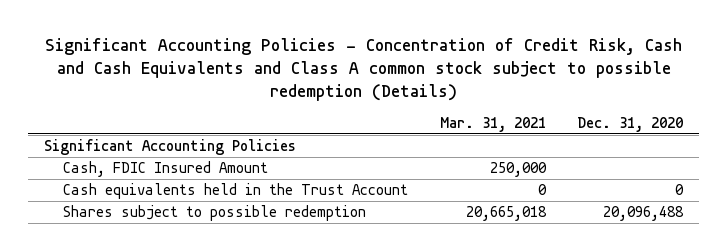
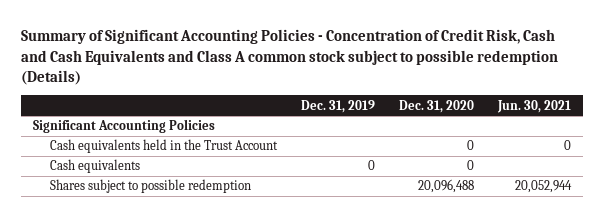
- Significant Accounting Policies - Concentration of Credit Risk, Cash and Cash Equivalents and Class A common stock subject to possible redemption (Details)
+ Summary of Significant Accounting Policies - Concentration of Credit Risk, Cash and Cash Equivalents and Class A common stock subject to possible redemption (Details)
- | Mar. 31, 2021 | Dec. 31, 2020
+ | Dec. 31, 2019 | Dec. 31, 2020 | Jun. 30, 2021
- Cash, FDIC Insured Amount | 250,000 |
+ Cash equivalents | 0 | 0 |

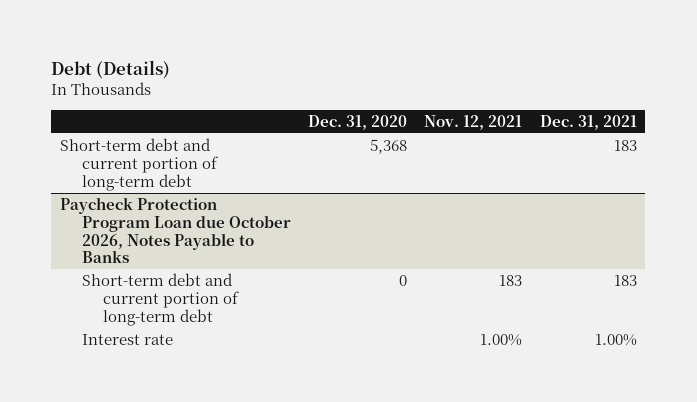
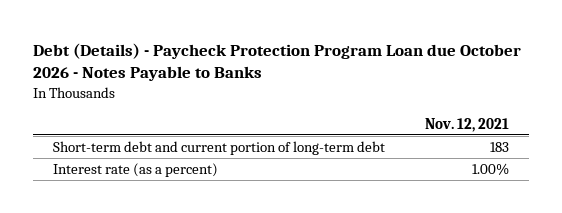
- Debt (Details)
+ Debt (Details) - Paycheck Protection Program Loan due October 2026 - Notes Payable to Banks
- | Dec. 31, 2020 | Nov. 12, 2021 | Dec. 31, 2021
+ | Nov. 12, 2021
- Short-term debt and current portion of long-term debt | 5,368 | | 183
- Paycheck Protection Program Loan due October 2026, Notes Payable to Banks
- Interest rate | | 1.00% | 1.00%
+ Interest rate (as a percent) | 1.00%

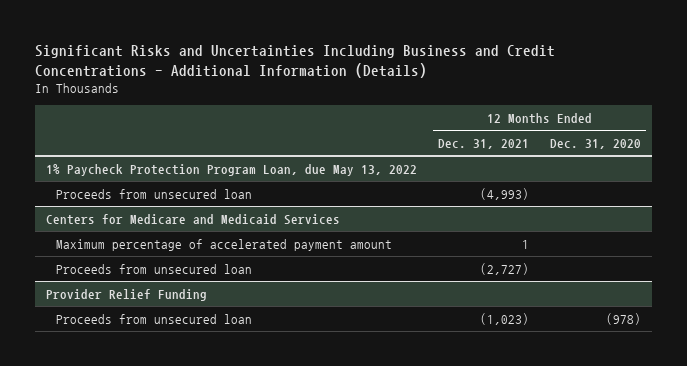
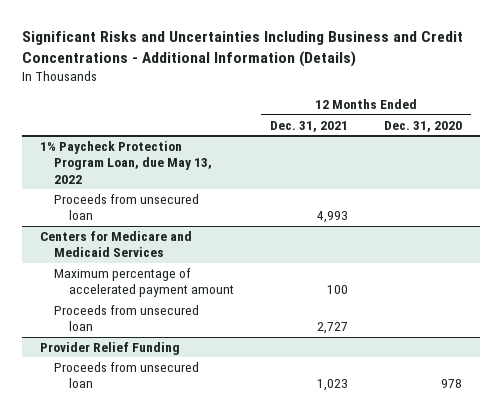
@ 1% Paycheck Protection Program Loan, due May 13, 2022
- Proceeds from unsecured loan | (4,993) |
+ Proceeds from unsecured loan | 4,993 |
@ Centers for Medicare and Medicaid Services
- Maximum percentage of accelerated payment amount | 1 |
- Proceeds from unsecured loan | (2,727) |
+ Maximum percentage of accelerated payment amount | 100 |
+ Proceeds from unsecured loan | 2,727 |
@ Provider Relief Funding
- Proceeds from unsecured loan | (1,023) | (978)
+ Proceeds from unsecured loan | 1,023 | 978

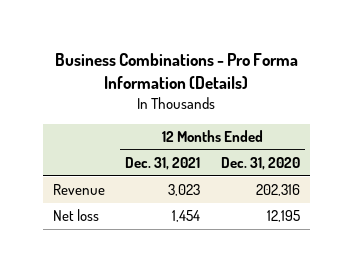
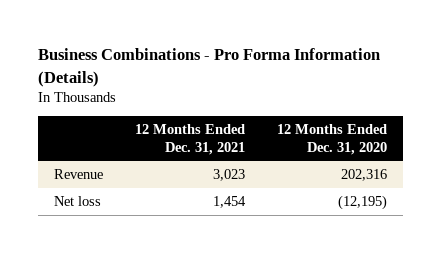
- Net loss | 1,454 | 12,195
+ Net loss | 1,454 | (12,195)

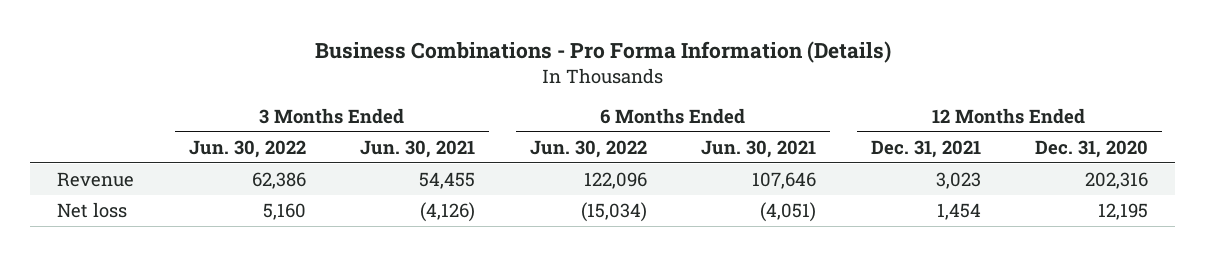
- | 12 Months Ended Dec. 31, 2021 | 12 Months Ended Dec. 31, 2020
+ | 3 Months Ended Jun. 30, 2022 | 3 Months Ended Jun. 30, 2021 | 6 Months Ended Jun. 30, 2022 | 6 Months Ended Jun. 30, 2021 | 12 Months Ended Dec. 31, 2021 | 12 Months Ended Dec. 31, 2020
- Net loss | 1,454 | (12,195)
+ Net loss | 5,160 | (4,126) | (15,034) | (4,051) | 1,454 | 12,195

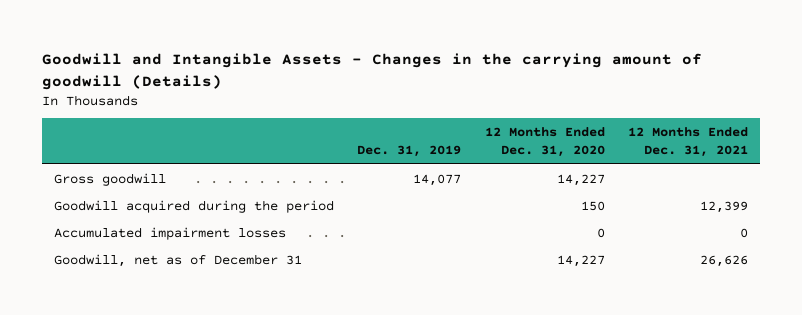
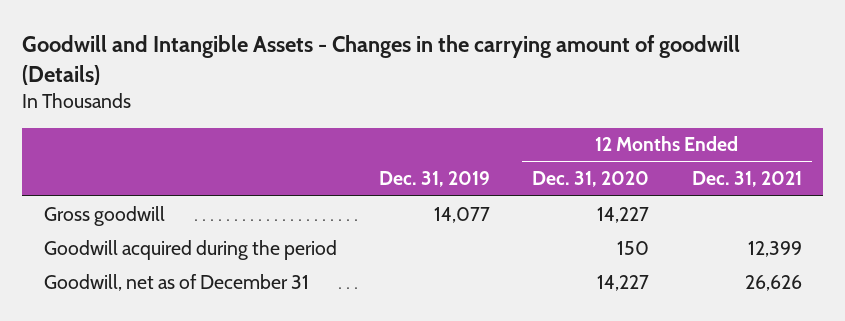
- Accumulated impairment losses | | 0 | 0

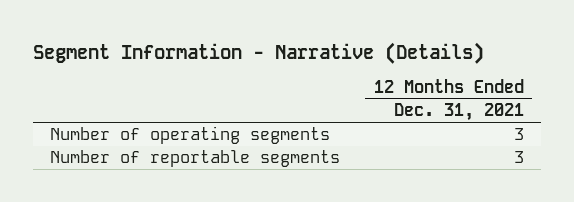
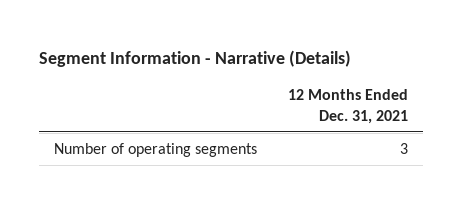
- Number of reportable segments | 3

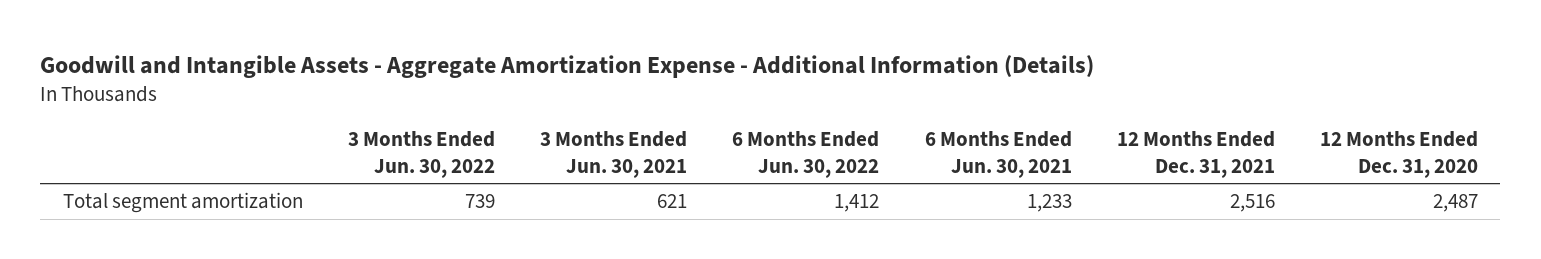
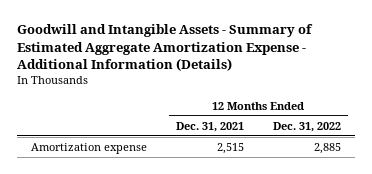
- Goodwill and Intangible Assets - Aggregate Amortization Expense - Additional Information (Details)
+ Goodwill and Intangible Assets - Summary of Estimated Aggregate Amortization Expense - Additional Information (Details)
- | 3 Months Ended Jun. 30, 2022 | 3 Months Ended Jun. 30, 2021 | 6 Months Ended Jun. 30, 2022 | 6 Months Ended Jun. 30, 2021 | 12 Months Ended Dec. 31, 2021 | 12 Months Ended Dec. 31, 2020
+ | 12 Months Ended Dec. 31, 2021 | 12 Months Ended Dec. 31, 2022
- Total segment amortization | 739 | 621 | 1,412 | 1,233 | 2,516 | 2,487
+ Amortization expense | 2,515 | 2,885

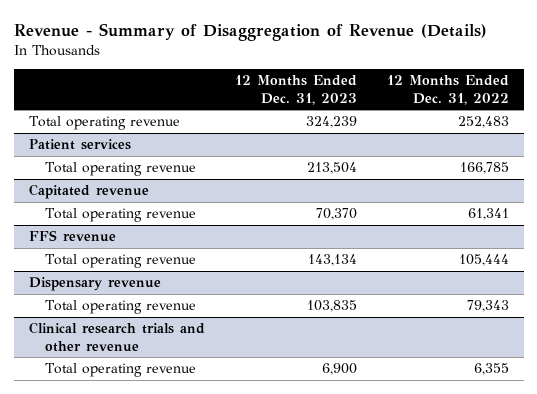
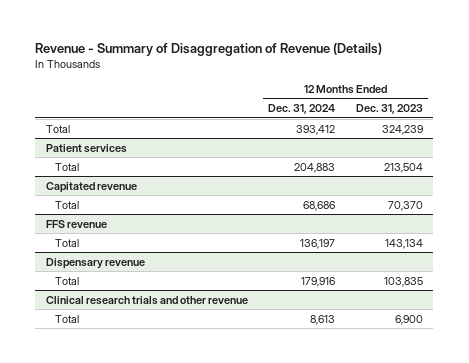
- | 12 Months Ended Dec. 31, 2023 | 12 Months Ended Dec. 31, 2022
+ | 12 Months Ended Dec. 31, 2024 | 12 Months Ended Dec. 31, 2023
- Total operating revenue | 324,239 | 252,483
+ Total | 393,412 | 324,239
@ Patient services
- Total operating revenue | 213,504 | 166,785
+ Total | 204,883 | 213,504
@ Capitated revenue
- Total operating revenue | 70,370 | 61,341
+ Total | 68,686 | 70,370
@ FFS revenue
- Total operating revenue | 143,134 | 105,444
+ Total | 136,197 | 143,134
@ Dispensary revenue
- Total operating revenue | 103,835 | 79,343
+ Total | 179,916 | 103,835
@ Clinical research trials and other revenue
- Total operating revenue | 6,900 | 6,355
+ Total | 8,613 | 6,900

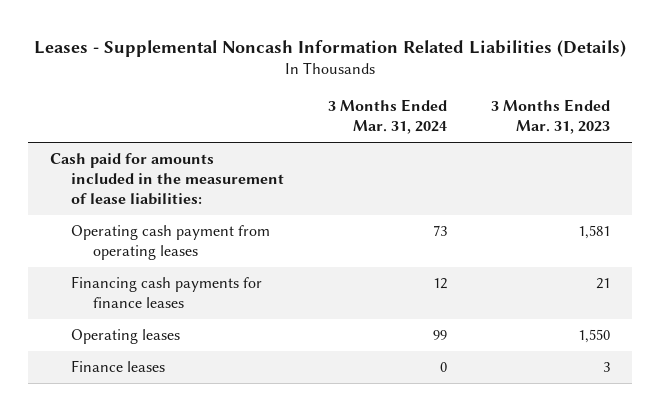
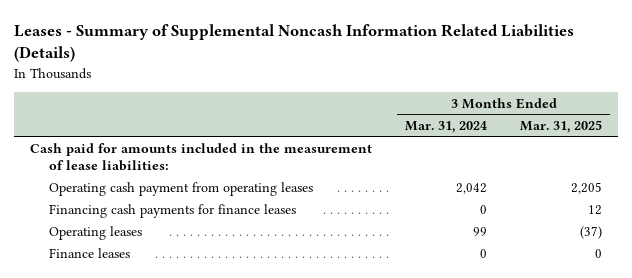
- Leases - Supplemental Noncash Information Related Liabilities (Details)
+ Leases - Summary of Supplemental Noncash Information Related Liabilities (Details)
- | 3 Months Ended Mar. 31, 2024 | 3 Months Ended Mar. 31, 2023
+ | 3 Months Ended Mar. 31, 2024 | 3 Months Ended Mar. 31, 2025
- Operating cash payment from operating leases | 73 | 1,581
- Financing cash payments for finance leases | 12 | 21
+ Operating cash payment from operating leases | 2,042 | 2,205
+ Financing cash payments for finance leases | 0 | 12

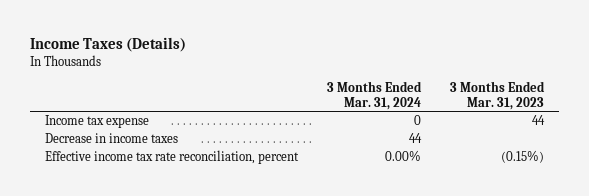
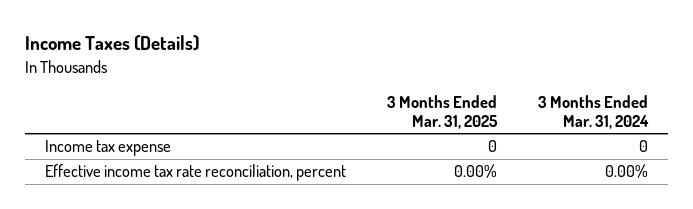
- | 3 Months Ended Mar. 31, 2024 | 3 Months Ended Mar. 31, 2023
+ | 3 Months Ended Mar. 31, 2025 | 3 Months Ended Mar. 31, 2024
- Decrease in income taxes | 44 |

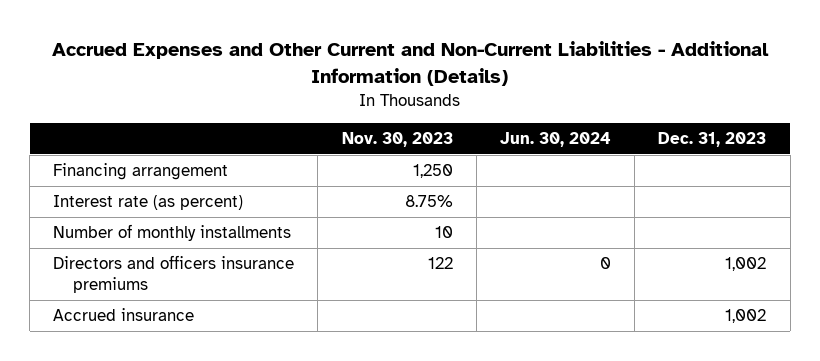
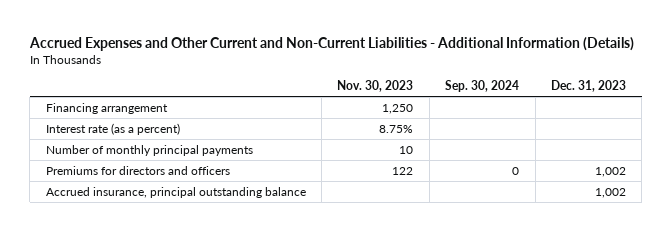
- | Nov. 30, 2023 | Jun. 30, 2024 | Dec. 31, 2023
+ | Nov. 30, 2023 | Sep. 30, 2024 | Dec. 31, 2023
- Interest rate (as percent) | 8.75% | |
- Number of monthly installments | 10 | |
- Directors and officers insurance premiums | 122 | 0 | 1,002
- Accrued insurance | | | 1,002
+ Interest rate (as a percent) | 8.75% | |
+ Number of monthly principal payments | 10 | |
+ Premiums for directors and officers | 122 | 0 | 1,002
+ Accrued insurance, principal outstanding balance | | | 1,002

